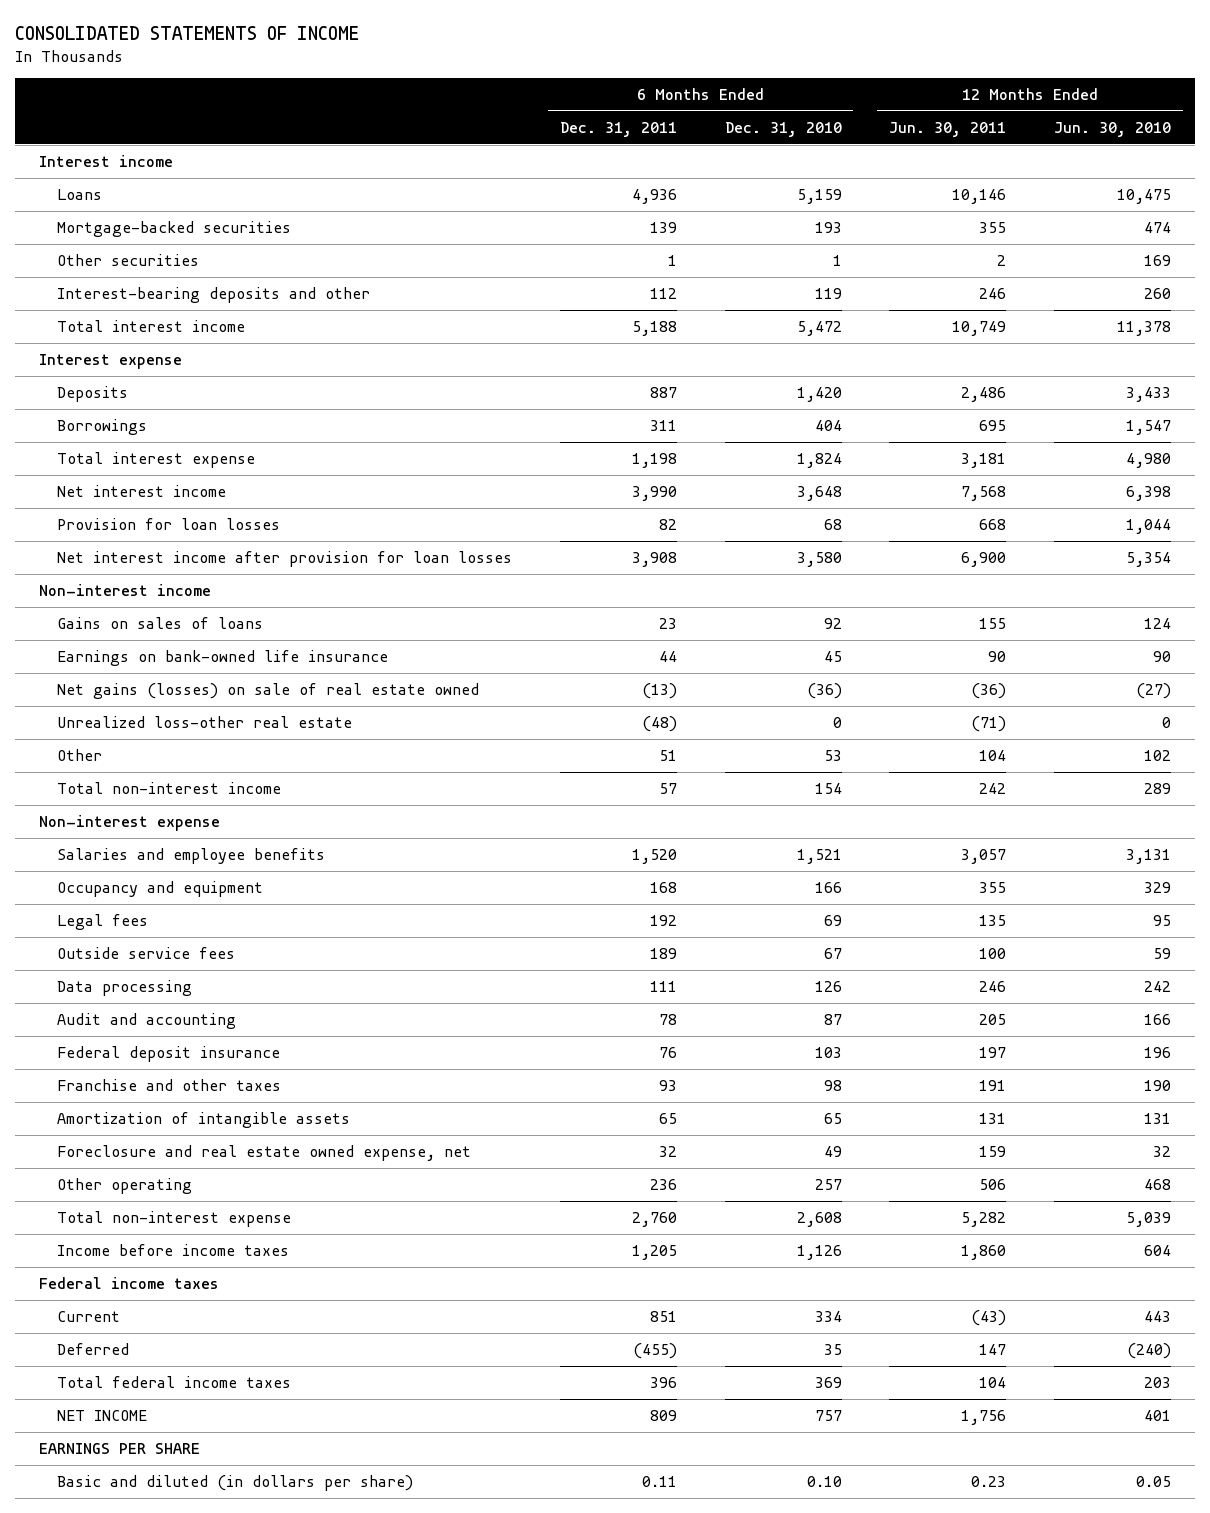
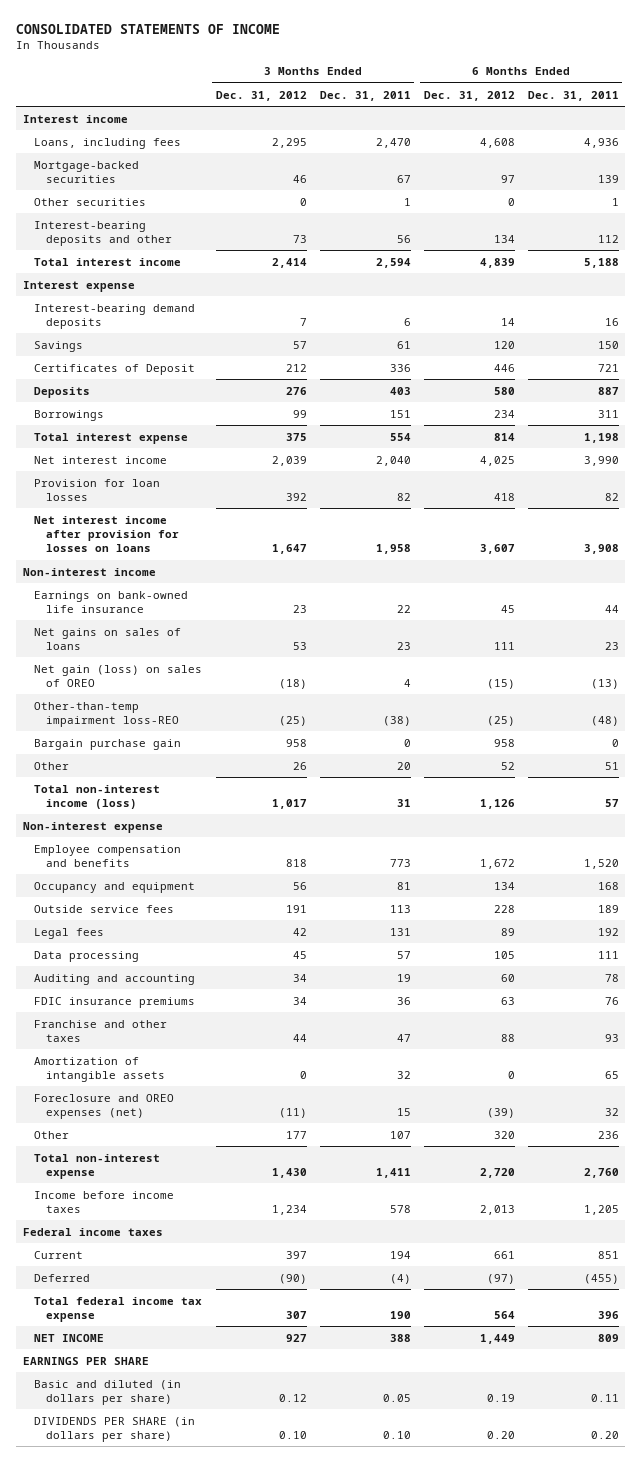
- | 6 Months Ended Dec. 31, 2011 | 6 Months Ended Dec. 31, 2010 | 12 Months Ended Jun. 30, 2011 | 12 Months Ended Jun. 30, 2010
+ | 3 Months Ended Dec. 31, 2012 | 3 Months Ended Dec. 31, 2011 | 6 Months Ended Dec. 31, 2012 | 6 Months Ended Dec. 31, 2011
- Loans | 4,936 | 5,159 | 10,146 | 10,475
+ Loans, including fees | 2,295 | 2,470 | 4,608 | 4,936
+ Interest-bearing demand deposits | 7 | 6 | 14 | 16
+ Savings | 57 | 61 | 120 | 150
+ Certificates of Deposit | 212 | 336 | 446 | 721
- Net interest income after provision for loan losses | 3,908 | 3,580 | 6,900 | 5,354
+ Net interest income after provision for losses on loans | 1,647 | 1,958 | 3,607 | 3,908
- Gains on sales of loans | 23 | 92 | 155 | 124
- Net gains (losses) on sale of real estate owned | (13) | (36) | (36) | (27)
- Unrealized loss-other real estate | (48) | 0 | (71) | 0
+ Net gains on sales of loans | 53 | 23 | 111 | 23
+ Net gain (loss) on sales of OREO | (18) | 4 | (15) | (13)
+ Other-than-temp impairment loss-REO | (25) | (38) | (25) | (48)
+ Bargain purchase gain | 958 | 0 | 958 | 0
- Total non-interest income | 57 | 154 | 242 | 289
+ Total non-interest income (loss) | 1,017 | 31 | 1,126 | 57
- Salaries and employee benefits | 1,520 | 1,521 | 3,057 | 3,131
+ Employee compensation and benefits | 818 | 773 | 1,672 | 1,520
moved down: Legal fees | 42 | 131 | 89 | 192
- Audit and accounting | 78 | 87 | 205 | 166
- Federal deposit insurance | 76 | 103 | 197 | 196
+ Auditing and accounting | 34 | 19 | 60 | 78
+ FDIC insurance premiums | 34 | 36 | 63 | 76
- Foreclosure and real estate owned expense, net | 32 | 49 | 159 | 32
- Other operating | 236 | 257 | 506 | 468
+ Foreclosure and OREO expenses (net) | (11) | 15 | (39) | 32
+ Other | 177 | 107 | 320 | 236
- Total federal income taxes | 396 | 369 | 104 | 203
+ Total federal income tax expense | 307 | 190 | 564 | 396
+ DIVIDENDS PER SHARE (in dollars per share) | 0.10 | 0.10 | 0.20 | 0.20

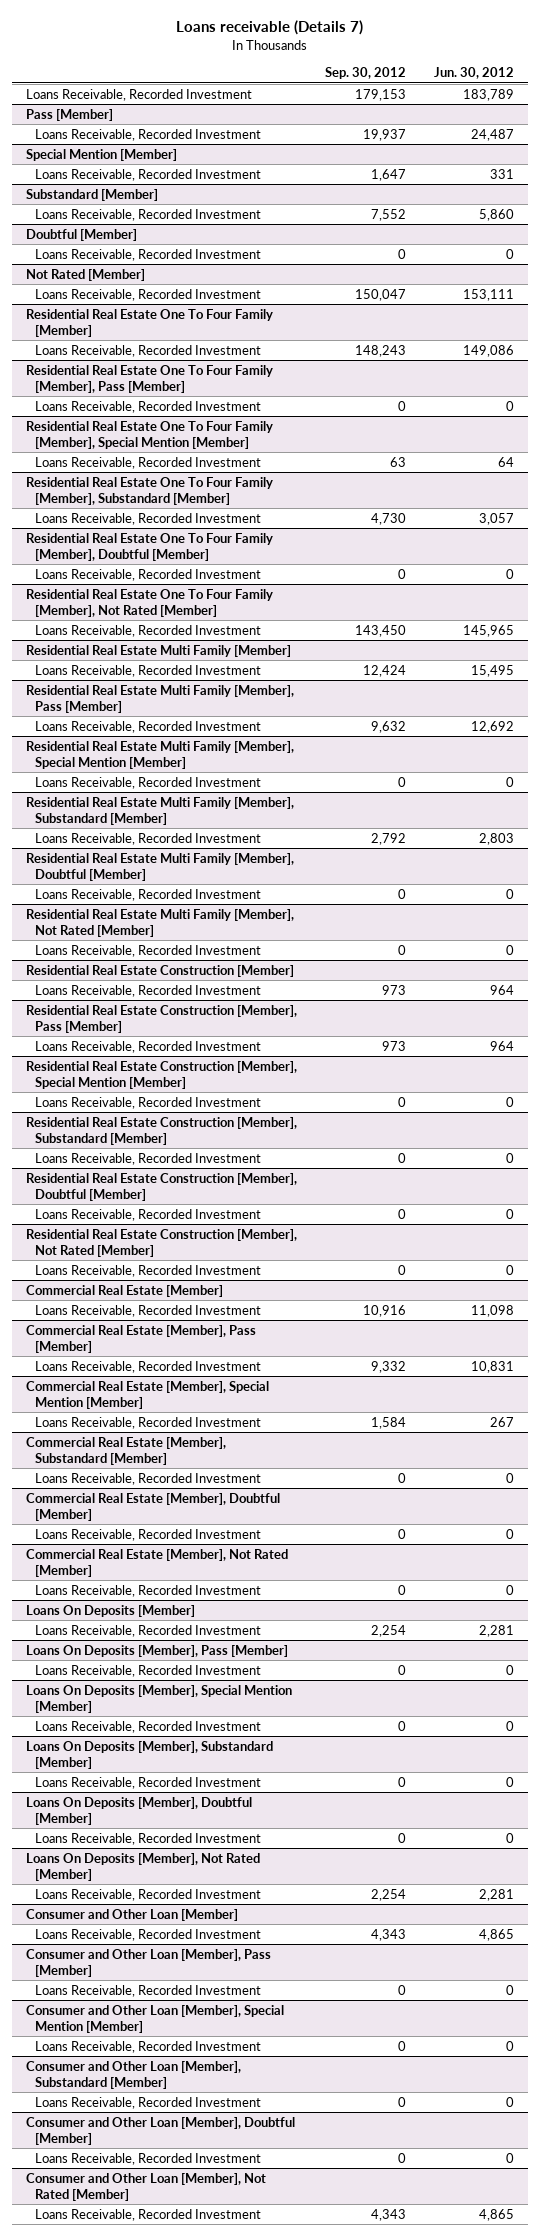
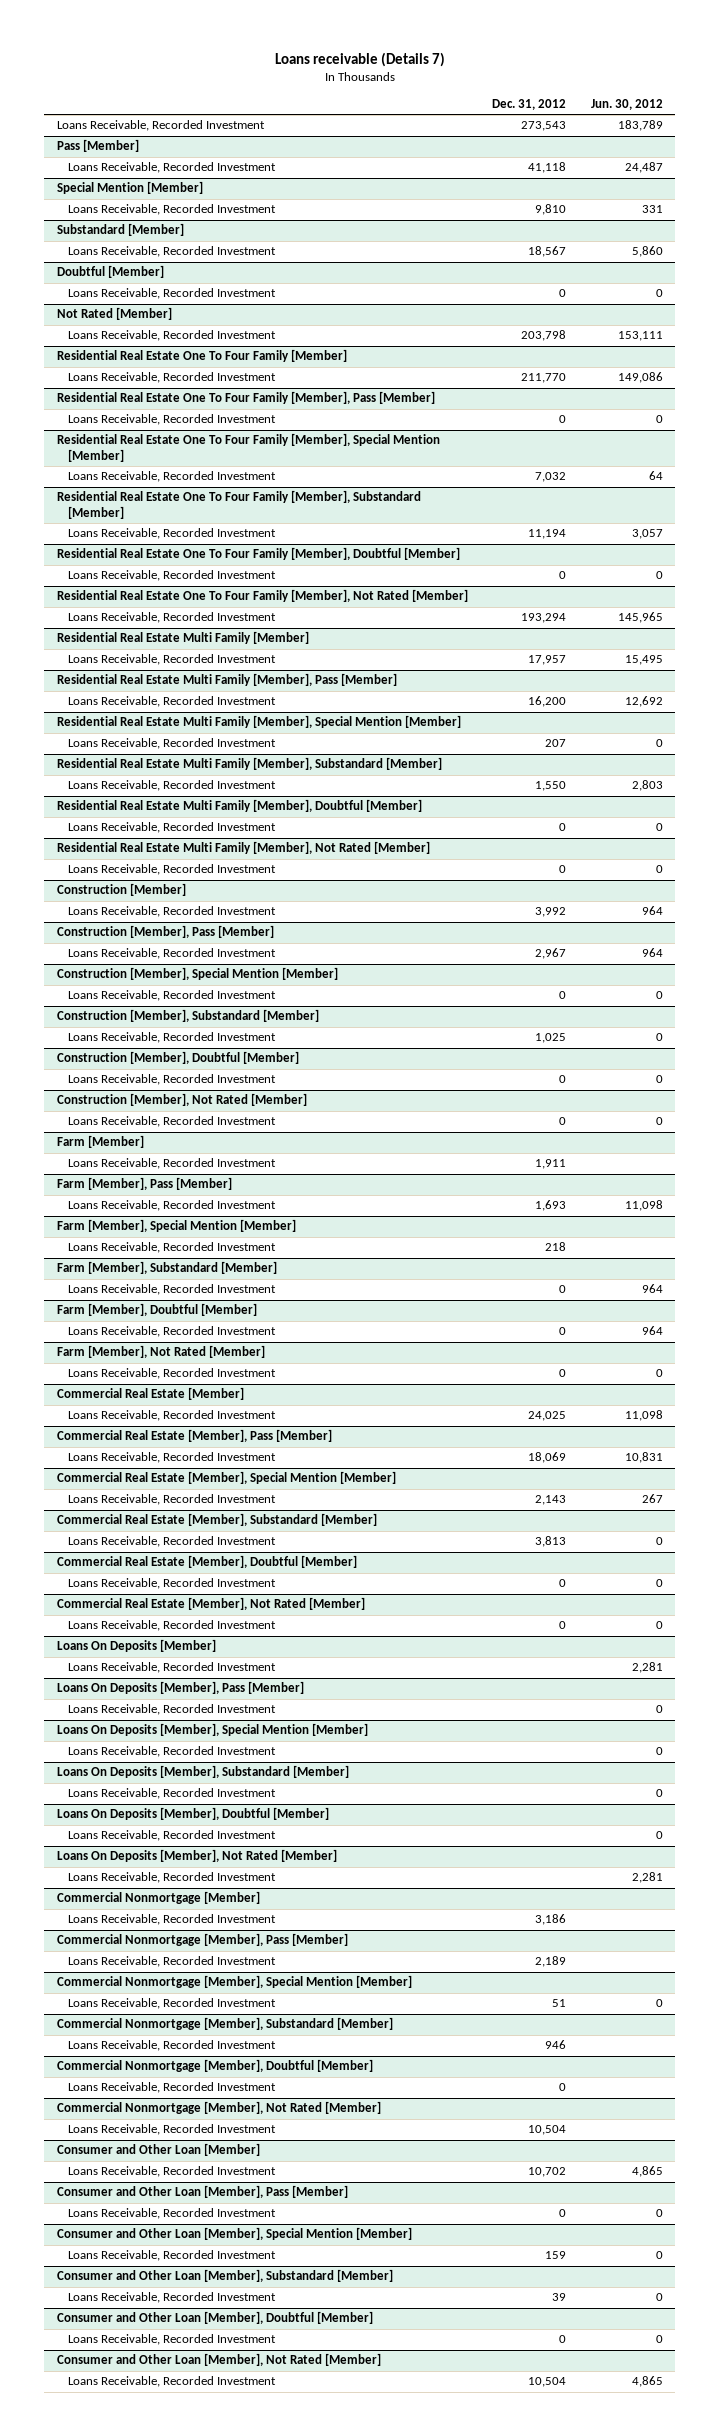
- | Sep. 30, 2012 | Jun. 30, 2012
+ | Dec. 31, 2012 | Jun. 30, 2012
- Residential Real Estate Construction [Member]
+ Construction [Member]
- Residential Real Estate Construction [Member], Pass [Member]
+ Construction [Member], Pass [Member]
- Residential Real Estate Construction [Member], Special Mention [Member]
+ Construction [Member], Special Mention [Member]
- Residential Real Estate Construction [Member], Substandard [Member]
+ Construction [Member], Substandard [Member]
- Residential Real Estate Construction [Member], Doubtful [Member]
+ Construction [Member], Doubtful [Member]
- Residential Real Estate Construction [Member], Not Rated [Member]
+ Construction [Member], Not Rated [Member]
+ Farm [Member]
+ Loans Receivable, Recorded Investment | 1,911 |
+ Farm [Member], Pass [Member]
+ Loans Receivable, Recorded Investment | 1,693 | 11,098
+ Farm [Member], Special Mention [Member]
+ Loans Receivable, Recorded Investment | 218 |
+ Farm [Member], Substandard [Member]
+ Loans Receivable, Recorded Investment | 0 | 964
+ Farm [Member], Doubtful [Member]
+ Loans Receivable, Recorded Investment | 0 | 964
+ Farm [Member], Not Rated [Member]
+ Loans Receivable, Recorded Investment | 0 | 0
+ Commercial Nonmortgage [Member]
+ Loans Receivable, Recorded Investment | 3,186 |
+ Commercial Nonmortgage [Member], Pass [Member]
+ Loans Receivable, Recorded Investment | 2,189 |
+ Commercial Nonmortgage [Member], Special Mention [Member]
+ Loans Receivable, Recorded Investment | 51 | 0
+ Commercial Nonmortgage [Member], Substandard [Member]
+ Loans Receivable, Recorded Investment | 946 |
+ Commercial Nonmortgage [Member], Doubtful [Member]
+ Loans Receivable, Recorded Investment | 0 |
+ Commercial Nonmortgage [Member], Not Rated [Member]
+ Loans Receivable, Recorded Investment | 10,504 |

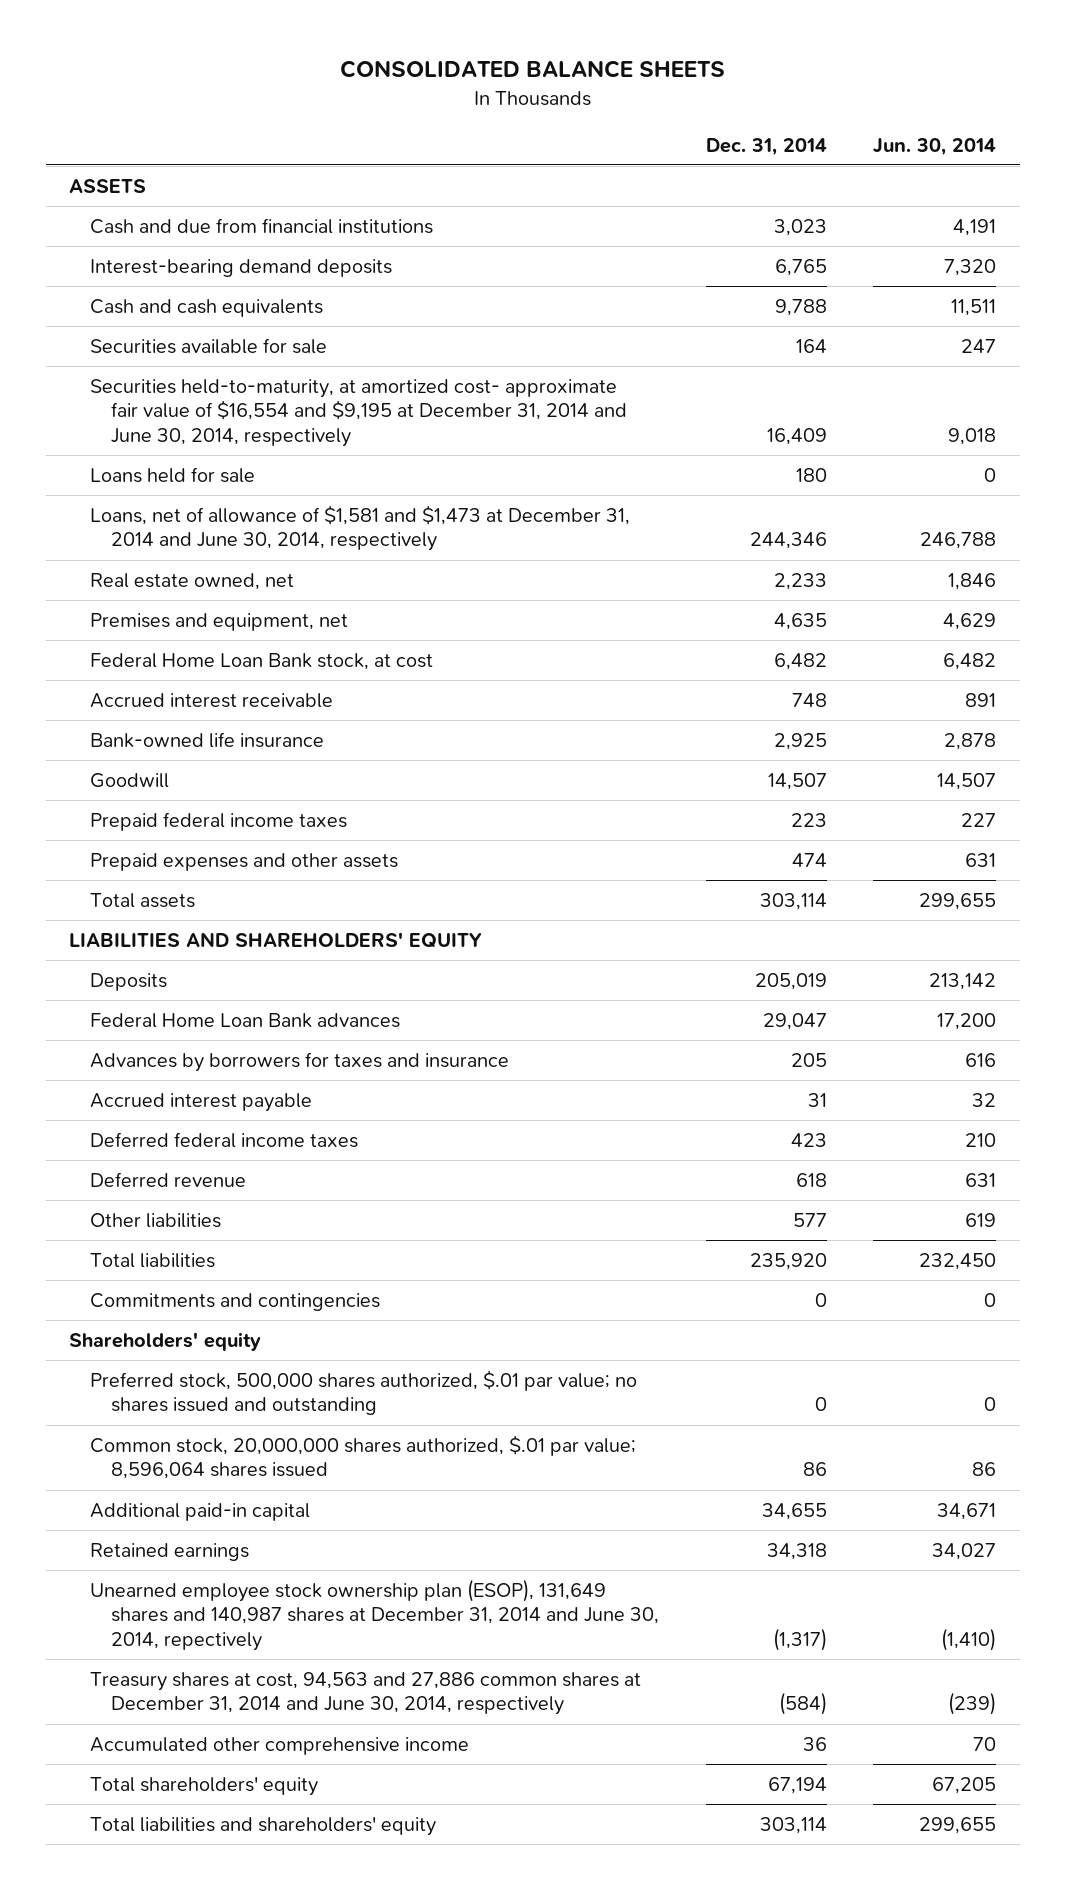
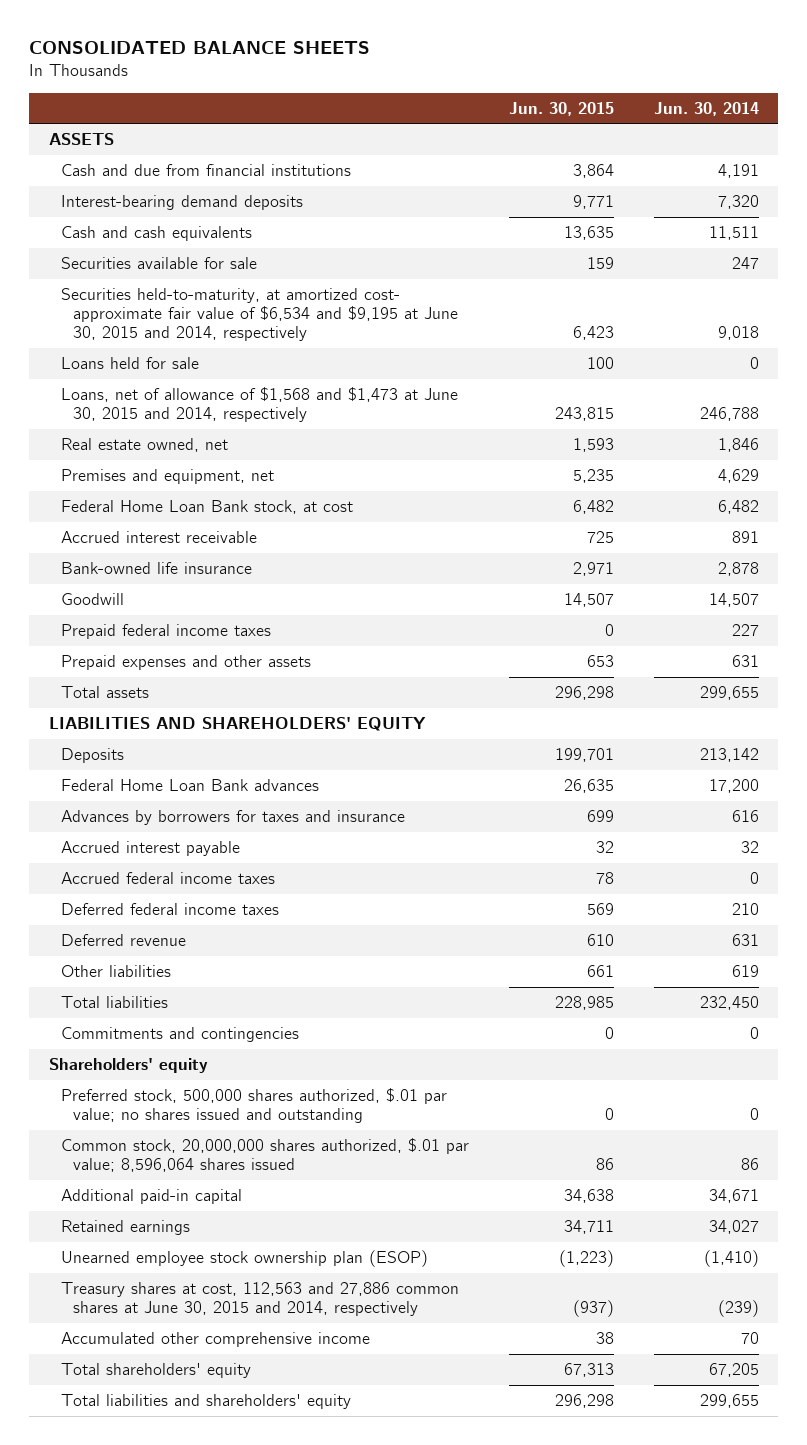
- | Dec. 31, 2014 | Jun. 30, 2014
+ | Jun. 30, 2015 | Jun. 30, 2014
- Securities held-to-maturity, at amortized cost- approximate fair value of $16,554 and $9,195 at December 31, 2014 and June 30, 2014, respectively | 16,409 | 9,018
+ Securities held-to-maturity, at amortized cost- approximate fair value of $6,534 and $9,195 at June 30, 2015 and 2014, respectively | 6,423 | 9,018
- Loans, net of allowance of $1,581 and $1,473 at December 31, 2014 and June 30, 2014, respectively | 244,346 | 246,788
+ Loans, net of allowance of $1,568 and $1,473 at June 30, 2015 and 2014, respectively | 243,815 | 246,788
+ Accrued federal income taxes | 78 | 0
- Unearned employee stock ownership plan (ESOP), 131,649 shares and 140,987 shares at December 31, 2014 and June 30, 2014, repectively | (1,317) | (1,410)
- Treasury shares at cost, 94,563 and 27,886 common shares at December 31, 2014 and June 30, 2014, respectively | (584) | (239)
+ Unearned employee stock ownership plan (ESOP) | (1,223) | (1,410)
+ Treasury shares at cost, 112,563 and 27,886 common shares at June 30, 2015 and 2014, respectively | (937) | (239)

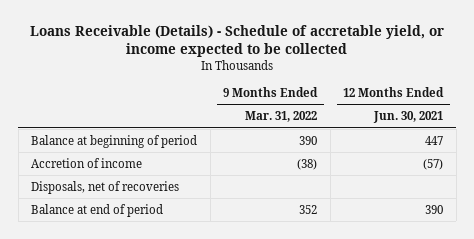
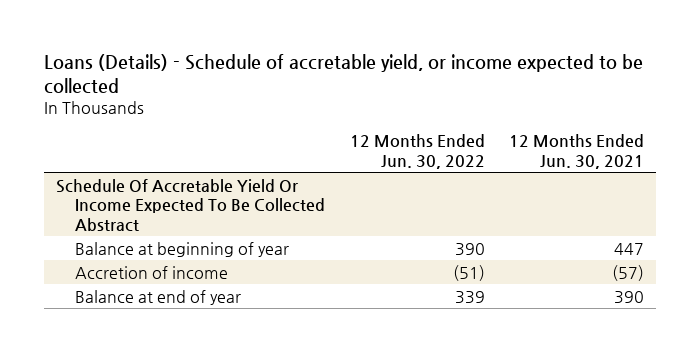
- Loans Receivable (Details) - Schedule of accretable yield, or income expected to be collected
+ Loans (Details) - Schedule of accretable yield, or income expected to be collected
- | 9 Months Ended Mar. 31, 2022 | 12 Months Ended Jun. 30, 2021
+ | 12 Months Ended Jun. 30, 2022 | 12 Months Ended Jun. 30, 2021
- Balance at beginning of period | 390 | 447
+ Schedule Of Accretable Yield Or Income Expected To Be Collected Abstract
+ Balance at beginning of year | 390 | 447
- Disposals, net of recoveries
- Balance at end of period | 352 | 390
+ Balance at end of year | 339 | 390

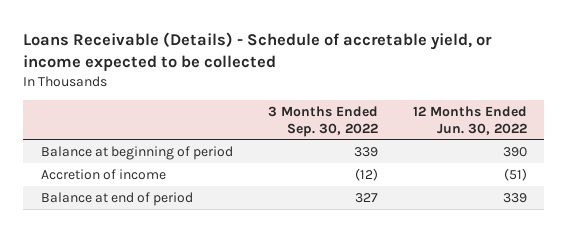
- Loans (Details) - Schedule of accretable yield, or income expected to be collected
+ Loans Receivable (Details) - Schedule of accretable yield, or income expected to be collected
- | 12 Months Ended Jun. 30, 2022 | 12 Months Ended Jun. 30, 2021
+ | 3 Months Ended Sep. 30, 2022 | 12 Months Ended Jun. 30, 2022
- Schedule Of Accretable Yield Or Income Expected To Be Collected Abstract
- Balance at beginning of year | 390 | 447
+ Balance at beginning of period | 339 | 390
- Balance at end of year | 339 | 390
+ Balance at end of period | 327 | 339

